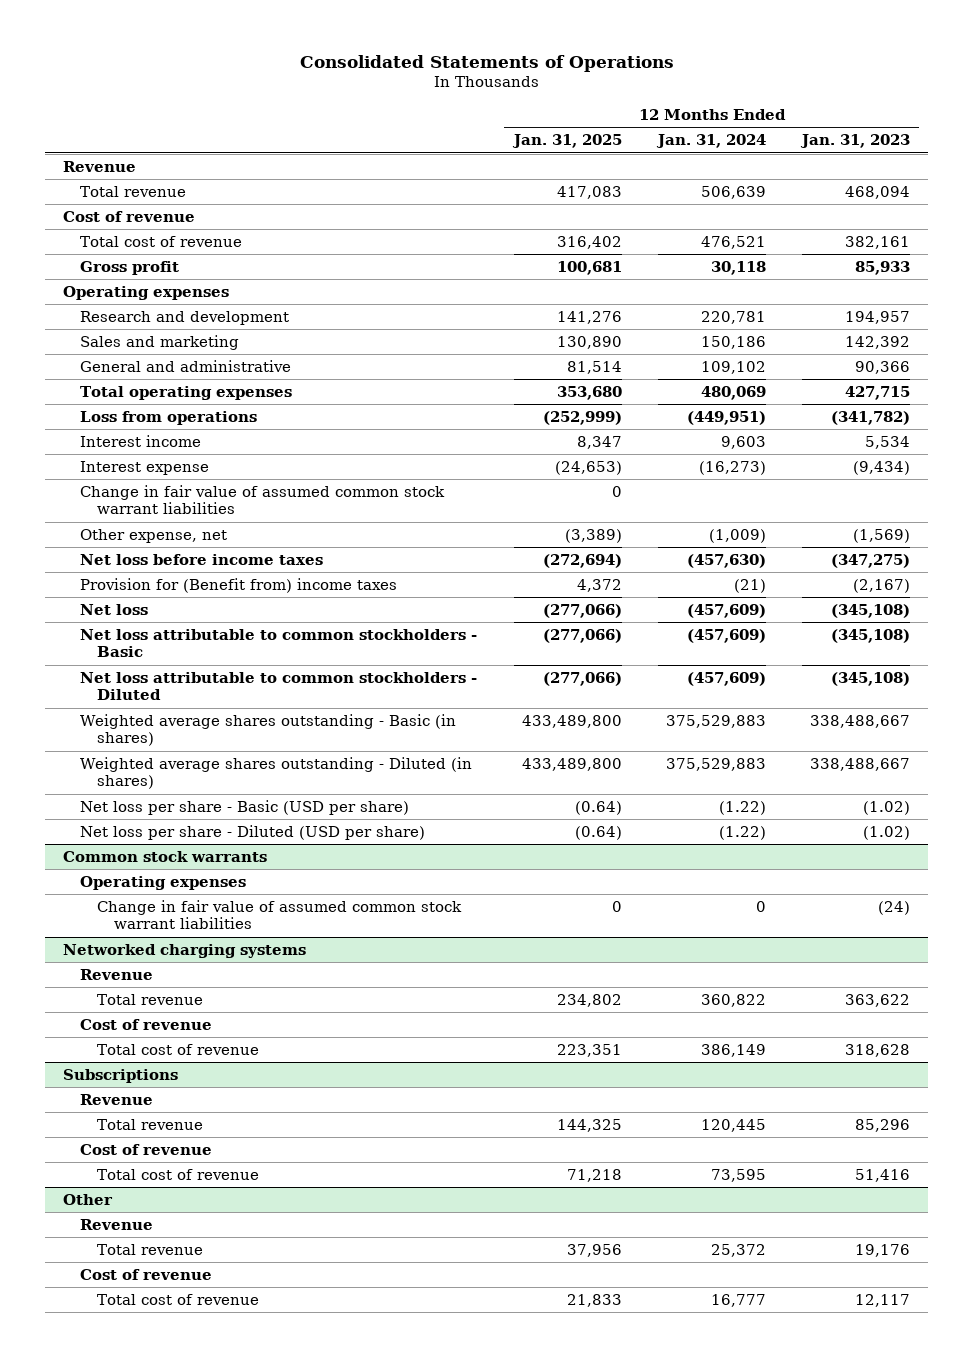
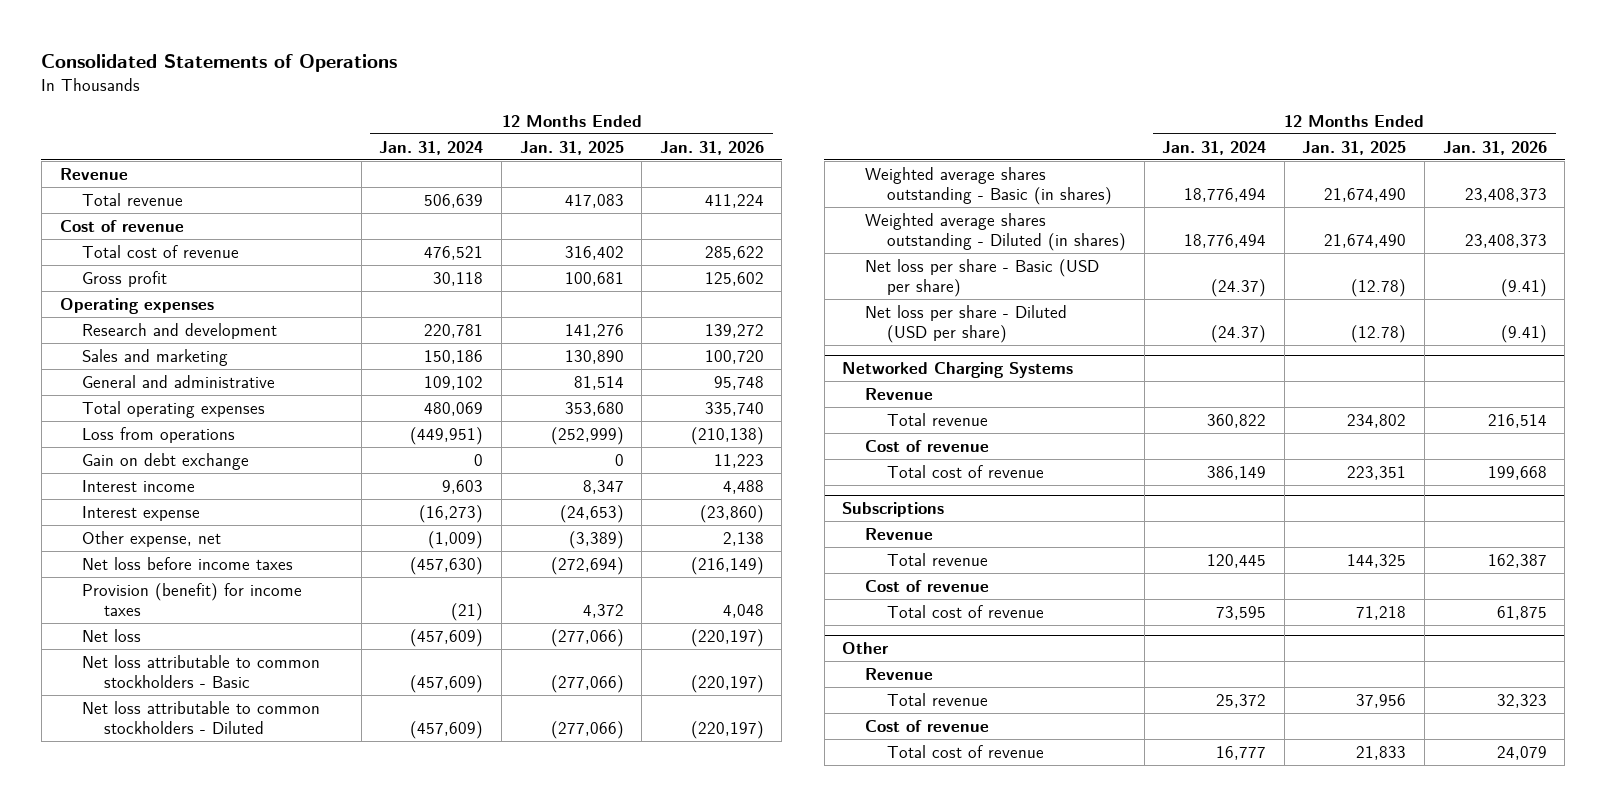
- | 12 Months Ended Jan. 31, 2025 | 12 Months Ended Jan. 31, 2024 | 12 Months Ended Jan. 31, 2023
+ | 12 Months Ended Jan. 31, 2024 | 12 Months Ended Jan. 31, 2025 | 12 Months Ended Jan. 31, 2026
+ Gain on debt exchange | 0 | 0 | 11,223
- Change in fair value of assumed common stock warrant liabilities | 0 | |
- Provision for (Benefit from) income taxes | 4,372 | (21) | (2,167)
+ Provision (benefit) for income taxes | (21) | 4,372 | 4,048
- Weighted average shares outstanding - Basic (in shares) | 433,489,800 | 375,529,883 | 338,488,667
- Weighted average shares outstanding - Diluted (in shares) | 433,489,800 | 375,529,883 | 338,488,667
- Net loss per share - Basic (USD per share) | (0.64) | (1.22) | (1.02)
- Net loss per share - Diluted (USD per share) | (0.64) | (1.22) | (1.02)
- Common stock warrants
- Operating expenses
- Change in fair value of assumed common stock warrant liabilities | 0 | 0 | (24)
- Networked charging systems
+ Weighted average shares outstanding - Basic (in shares) | 18,776,494 | 21,674,490 | 23,408,373
+ Weighted average shares outstanding - Diluted (in shares) | 18,776,494 | 21,674,490 | 23,408,373
+ Net loss per share - Basic (USD per share) | (24.37) | (12.78) | (9.41)
+ Net loss per share - Diluted (USD per share) | (24.37) | (12.78) | (9.41)
+ Networked Charging Systems

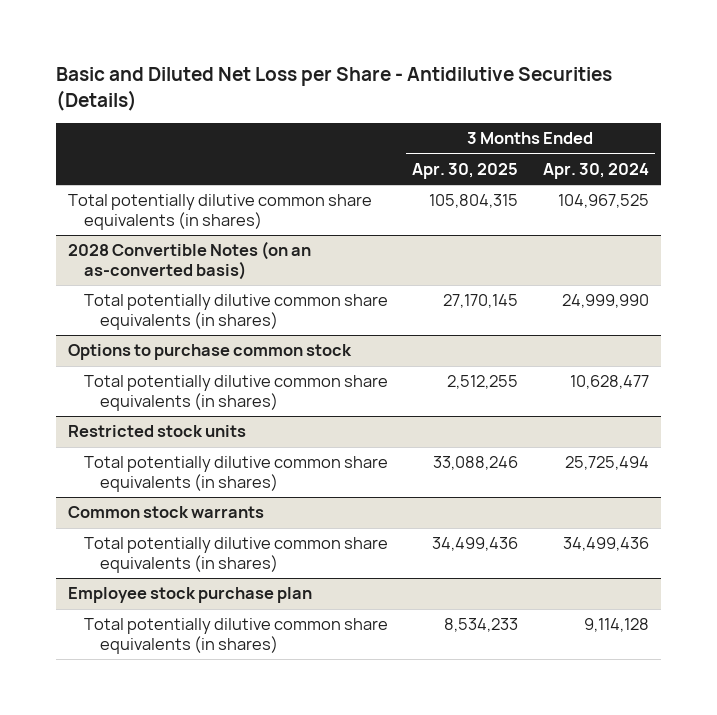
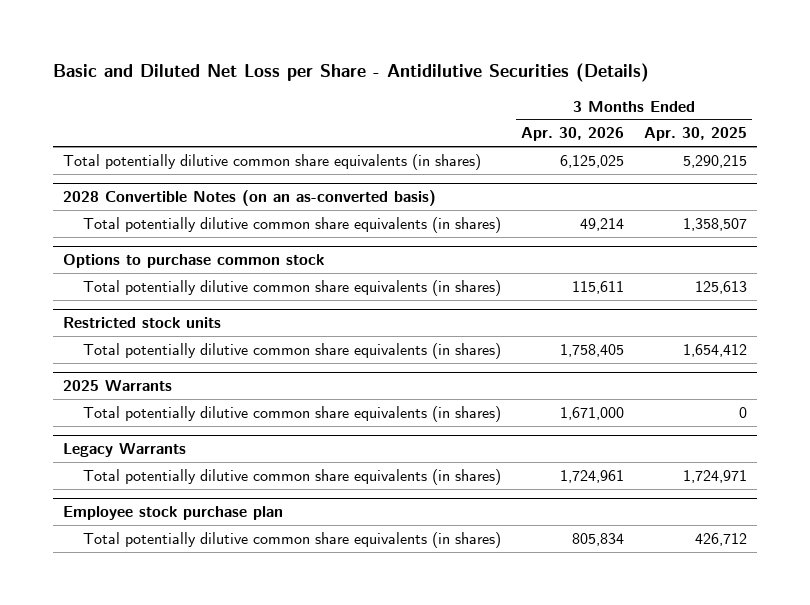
- | 3 Months Ended Apr. 30, 2025 | 3 Months Ended Apr. 30, 2024
+ | 3 Months Ended Apr. 30, 2026 | 3 Months Ended Apr. 30, 2025
- Total potentially dilutive common share equivalents (in shares) | 105,804,315 | 104,967,525
+ Total potentially dilutive common share equivalents (in shares) | 6,125,025 | 5,290,215
@ 2028 Convertible Notes (on an as-converted basis)
- Total potentially dilutive common share equivalents (in shares) | 27,170,145 | 24,999,990
+ Total potentially dilutive common share equivalents (in shares) | 49,214 | 1,358,507
@ Options to purchase common stock
- Total potentially dilutive common share equivalents (in shares) | 2,512,255 | 10,628,477
+ Total potentially dilutive common share equivalents (in shares) | 115,611 | 125,613
@ Restricted stock units
- Total potentially dilutive common share equivalents (in shares) | 33,088,246 | 25,725,494
- Common stock warrants
- Total potentially dilutive common share equivalents (in shares) | 34,499,436 | 34,499,436
@ Restricted stock units
+ Total potentially dilutive common share equivalents (in shares) | 1,758,405 | 1,654,412
+ 2025 Warrants
+ Total potentially dilutive common share equivalents (in shares) | 1,671,000 | 0
+ Legacy Warrants
+ Total potentially dilutive common share equivalents (in shares) | 1,724,961 | 1,724,971
@ Employee stock purchase plan
- Total potentially dilutive common share equivalents (in shares) | 8,534,233 | 9,114,128
+ Total potentially dilutive common share equivalents (in shares) | 805,834 | 426,712

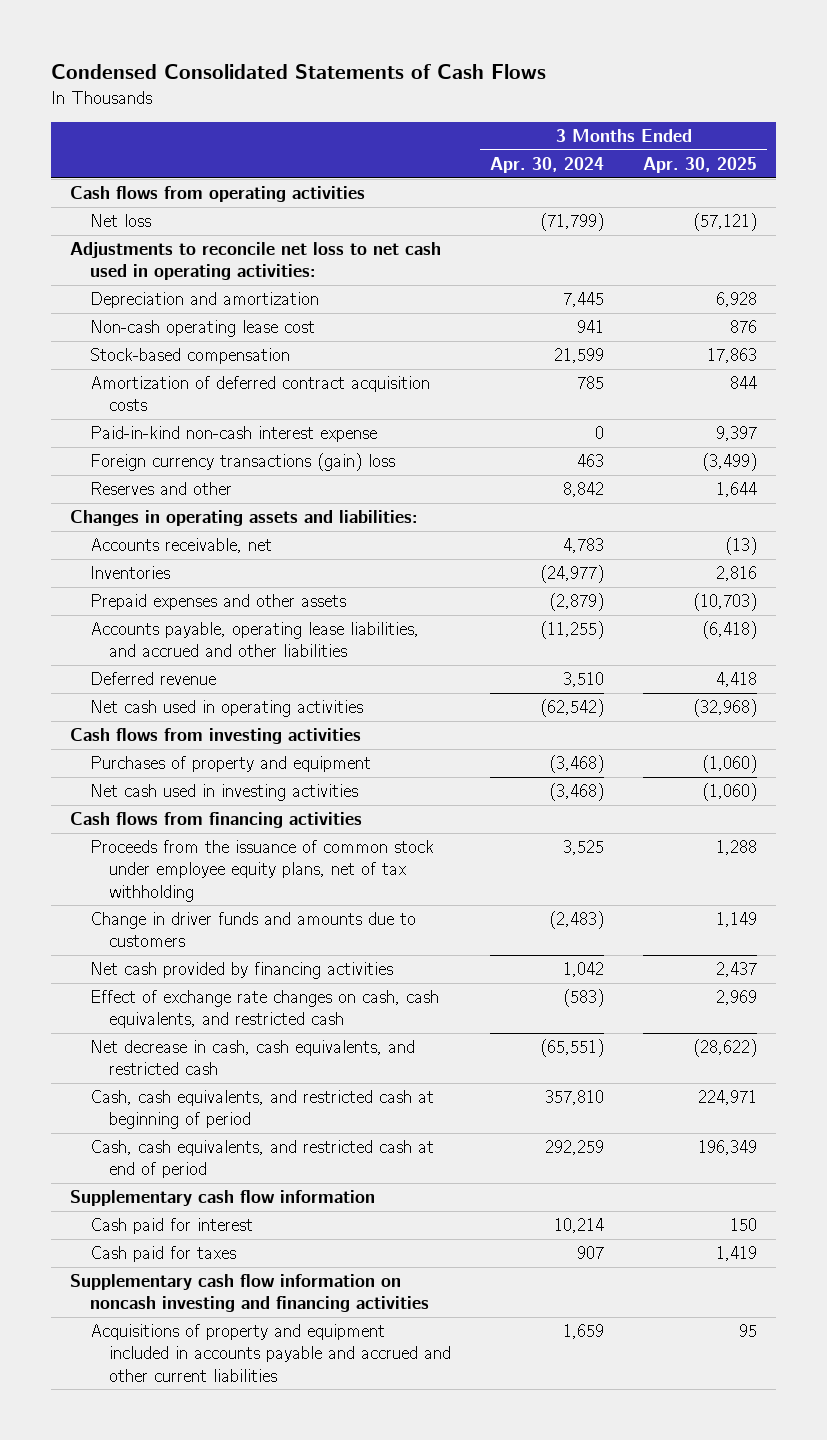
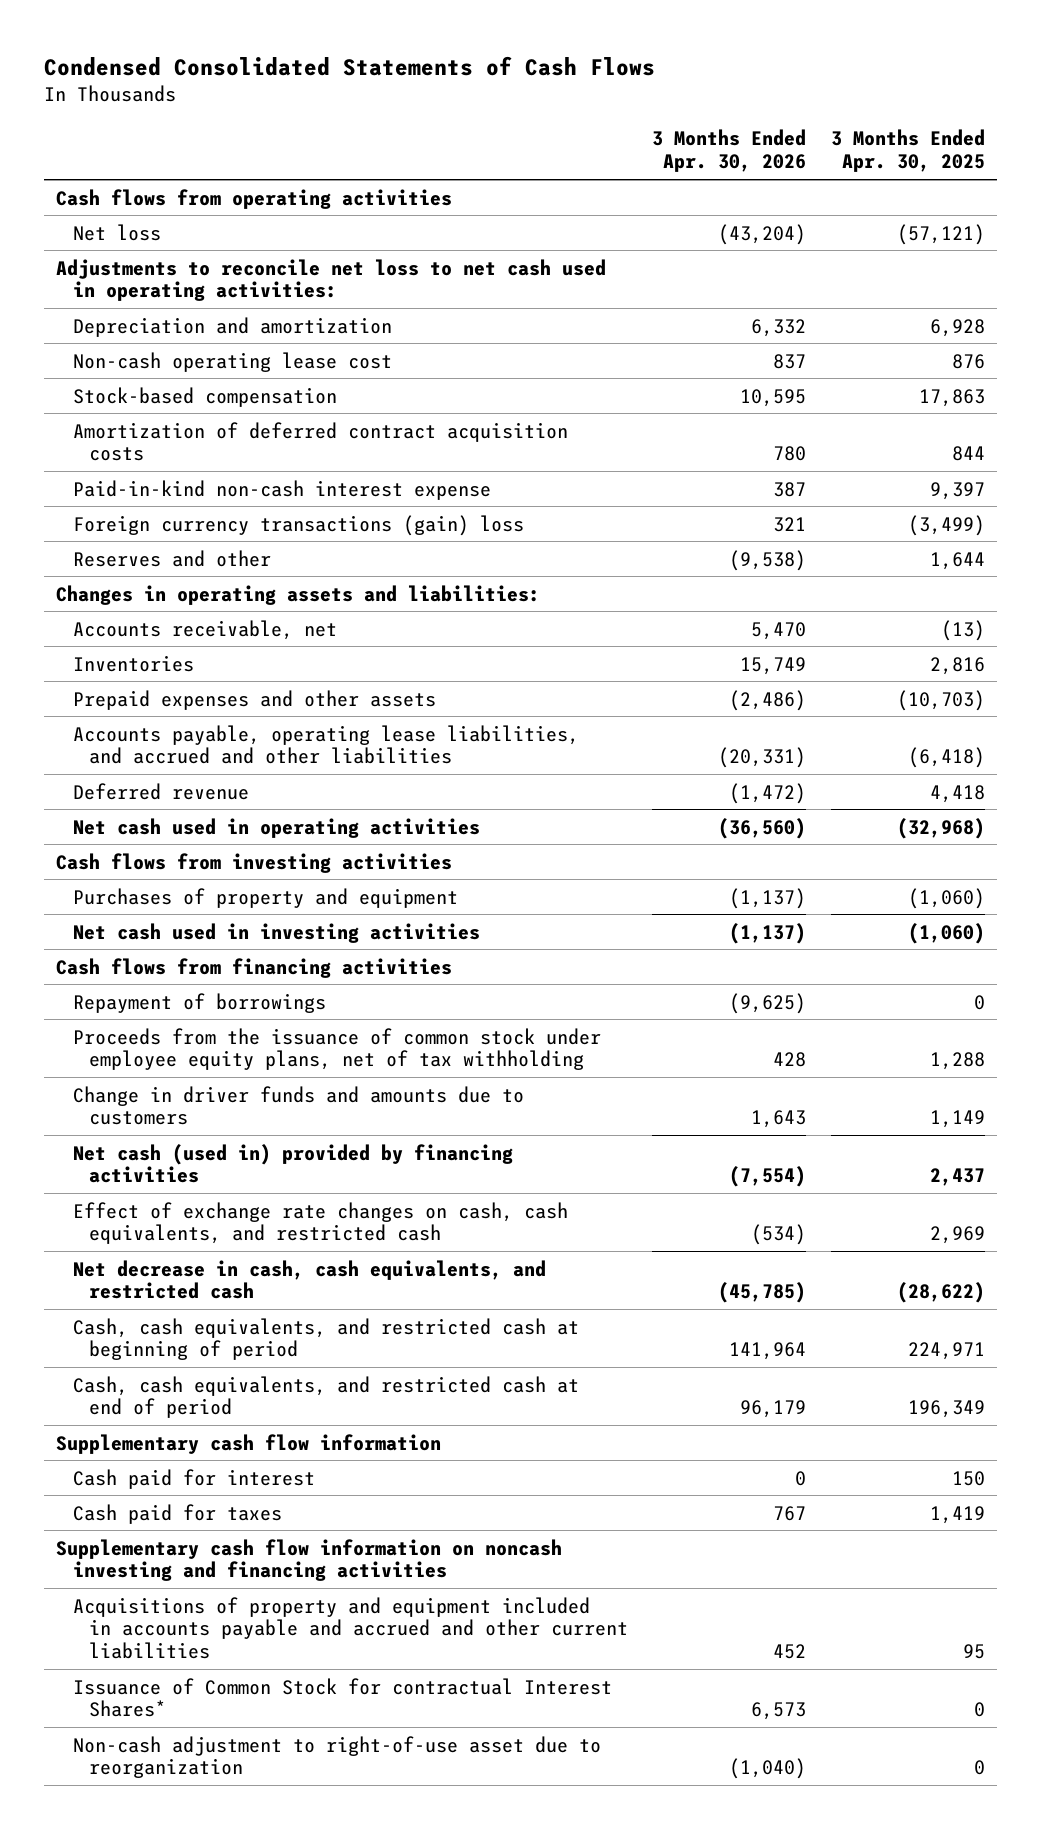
- | 3 Months Ended Apr. 30, 2024 | 3 Months Ended Apr. 30, 2025
+ | 3 Months Ended Apr. 30, 2026 | 3 Months Ended Apr. 30, 2025
+ Repayment of borrowings | (9,625) | 0
- Net cash provided by financing activities | 1,042 | 2,437
+ Net cash (used in) provided by financing activities | (7,554) | 2,437
+ Issuance of Common Stock for contractual Interest Shares* | 6,573 | 0
+ Non-cash adjustment to right-of-use asset due to reorganization | (1,040) | 0

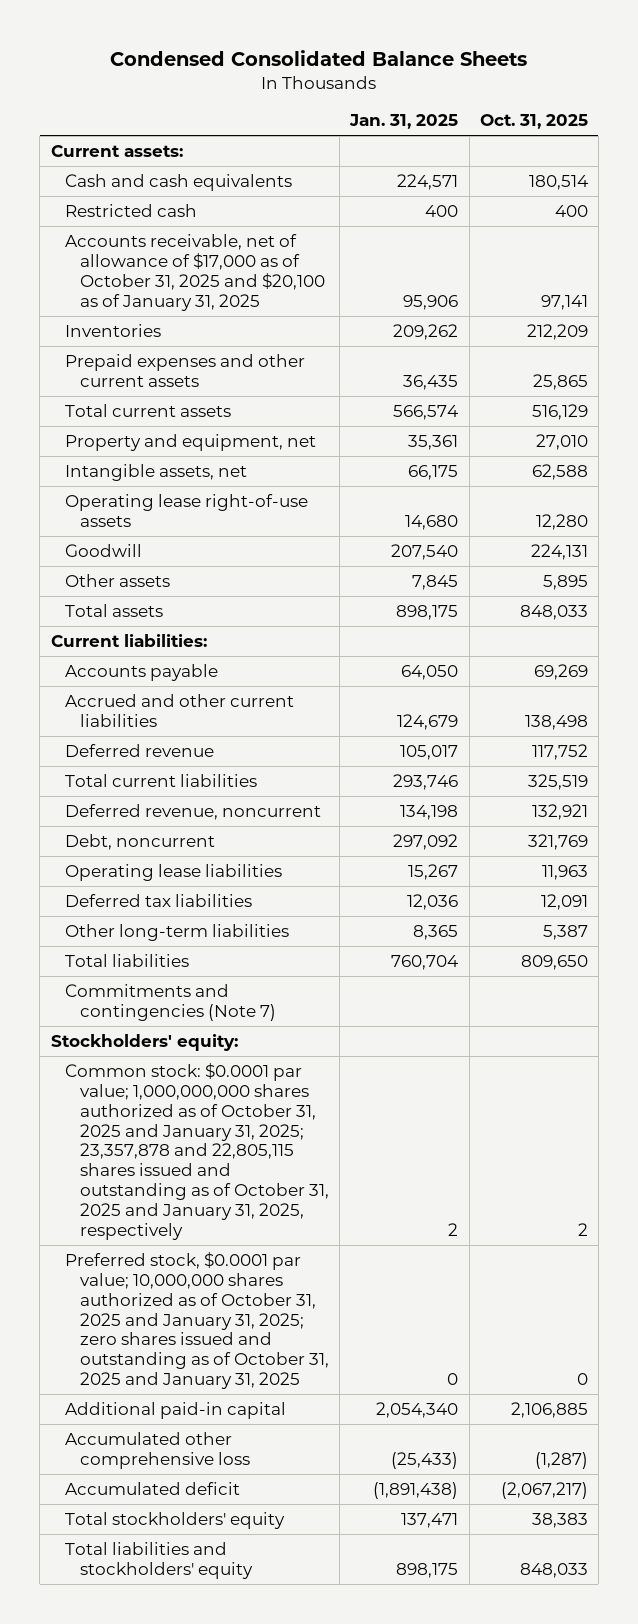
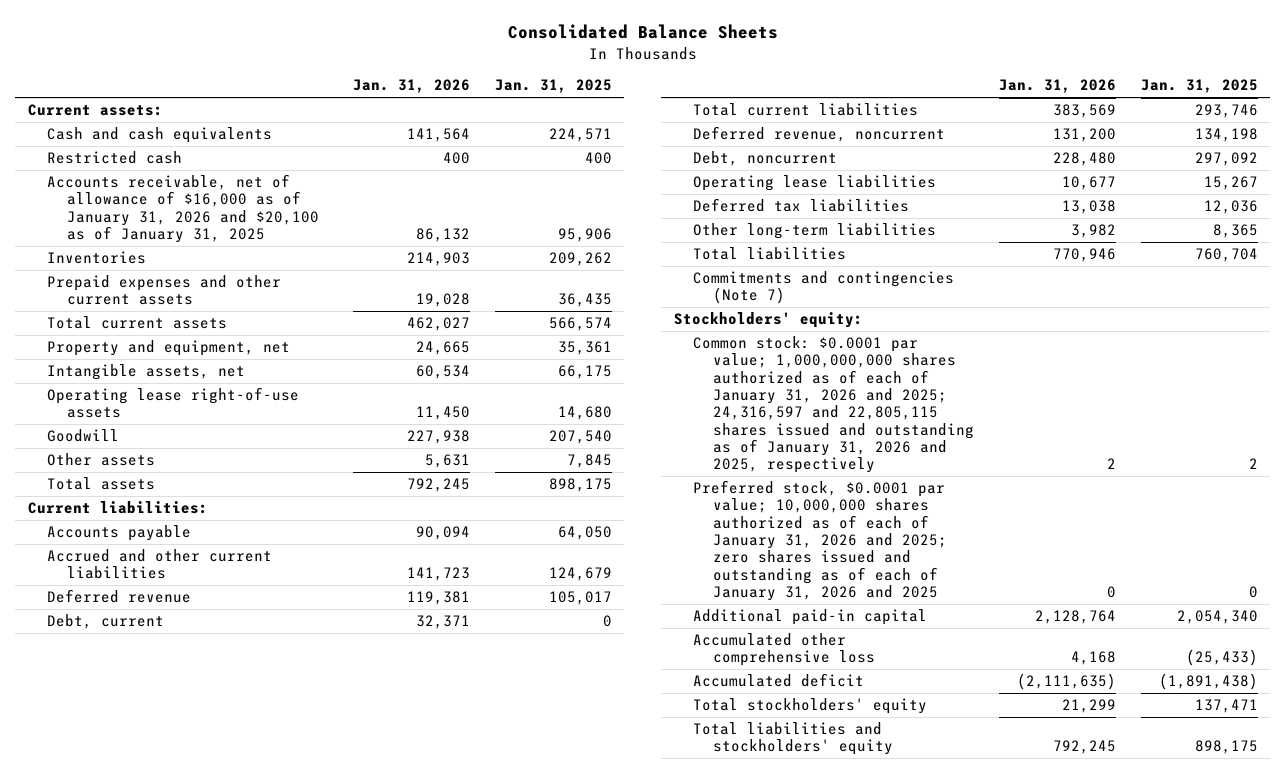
- Condensed Consolidated Balance Sheets
+ Consolidated Balance Sheets
- | Jan. 31, 2025 | Oct. 31, 2025
+ | Jan. 31, 2026 | Jan. 31, 2025
- Accounts receivable, net of allowance of $17,000 as of October 31, 2025 and $20,100 as of January 31, 2025 | 95,906 | 97,141
+ Accounts receivable, net of allowance of $16,000 as of January 31, 2026 and $20,100 as of January 31, 2025 | 86,132 | 95,906
+ Debt, current | 32,371 | 0
- Common stock: $0.0001 par value; 1,000,000,000 shares authorized as of October 31, 2025 and January 31, 2025; 23,357,878 and 22,805,115 shares issued and outstanding as of October 31, 2025 and January 31, 2025, respectively | 2 | 2
- Preferred stock, $0.0001 par value; 10,000,000 shares authorized as of October 31, 2025 and January 31, 2025; zero shares issued and outstanding as of October 31, 2025 and January 31, 2025 | 0 | 0
+ Common stock: $0.0001 par value; 1,000,000,000 shares authorized as of each of January 31, 2026 and 2025; 24,316,597 and 22,805,115 shares issued and outstanding as of January 31, 2026 and 2025, respectively | 2 | 2
+ Preferred stock, $0.0001 par value; 10,000,000 shares authorized as of each of January 31, 2026 and 2025; zero shares issued and outstanding as of each of January 31, 2026 and 2025 | 0 | 0

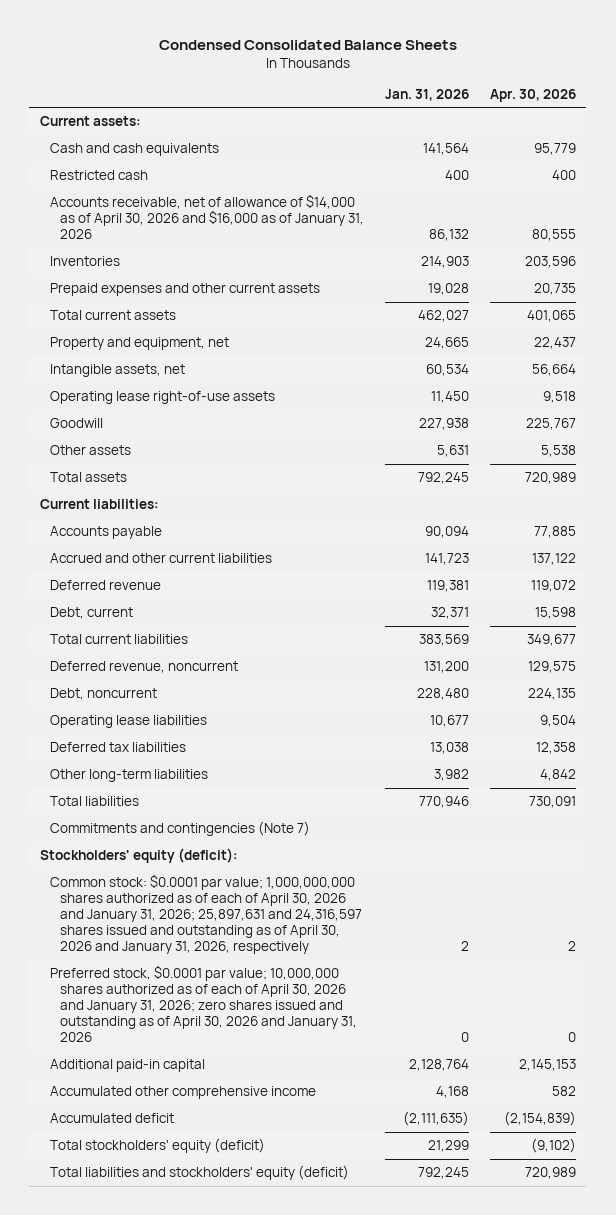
- Consolidated Balance Sheets
+ Condensed Consolidated Balance Sheets
- | Jan. 31, 2026 | Jan. 31, 2025
+ | Jan. 31, 2026 | Apr. 30, 2026
- Accounts receivable, net of allowance of $16,000 as of January 31, 2026 and $20,100 as of January 31, 2025 | 86,132 | 95,906
+ Accounts receivable, net of allowance of $14,000 as of April 30, 2026 and $16,000 as of January 31, 2026 | 86,132 | 80,555
- Stockholders' equity:
- Common stock: $0.0001 par value; 1,000,000,000 shares authorized as of each of January 31, 2026 and 2025; 24,316,597 and 22,805,115 shares issued and outstanding as of January 31, 2026 and 2025, respectively | 2 | 2
- Preferred stock, $0.0001 par value; 10,000,000 shares authorized as of each of January 31, 2026 and 2025; zero shares issued and outstanding as of each of January 31, 2026 and 2025 | 0 | 0
+ Stockholders' equity (deficit):
+ Common stock: $0.0001 par value; 1,000,000,000 shares authorized as of each of April 30, 2026 and January 31, 2026; 25,897,631 and 24,316,597 shares issued and outstanding as of April 30, 2026 and January 31, 2026, respectively | 2 | 2
+ Preferred stock, $0.0001 par value; 10,000,000 shares authorized as of each of April 30, 2026 and January 31, 2026; zero shares issued and outstanding as of April 30, 2026 and January 31, 2026 | 0 | 0
- Accumulated other comprehensive loss | 4,168 | (25,433)
+ Accumulated other comprehensive income | 4,168 | 582
- Total stockholders' equity | 21,299 | 137,471
- Total liabilities and stockholders' equity | 792,245 | 898,175
+ Total stockholders' equity (deficit) | 21,299 | (9,102)
+ Total liabilities and stockholders' equity (deficit) | 792,245 | 720,989

